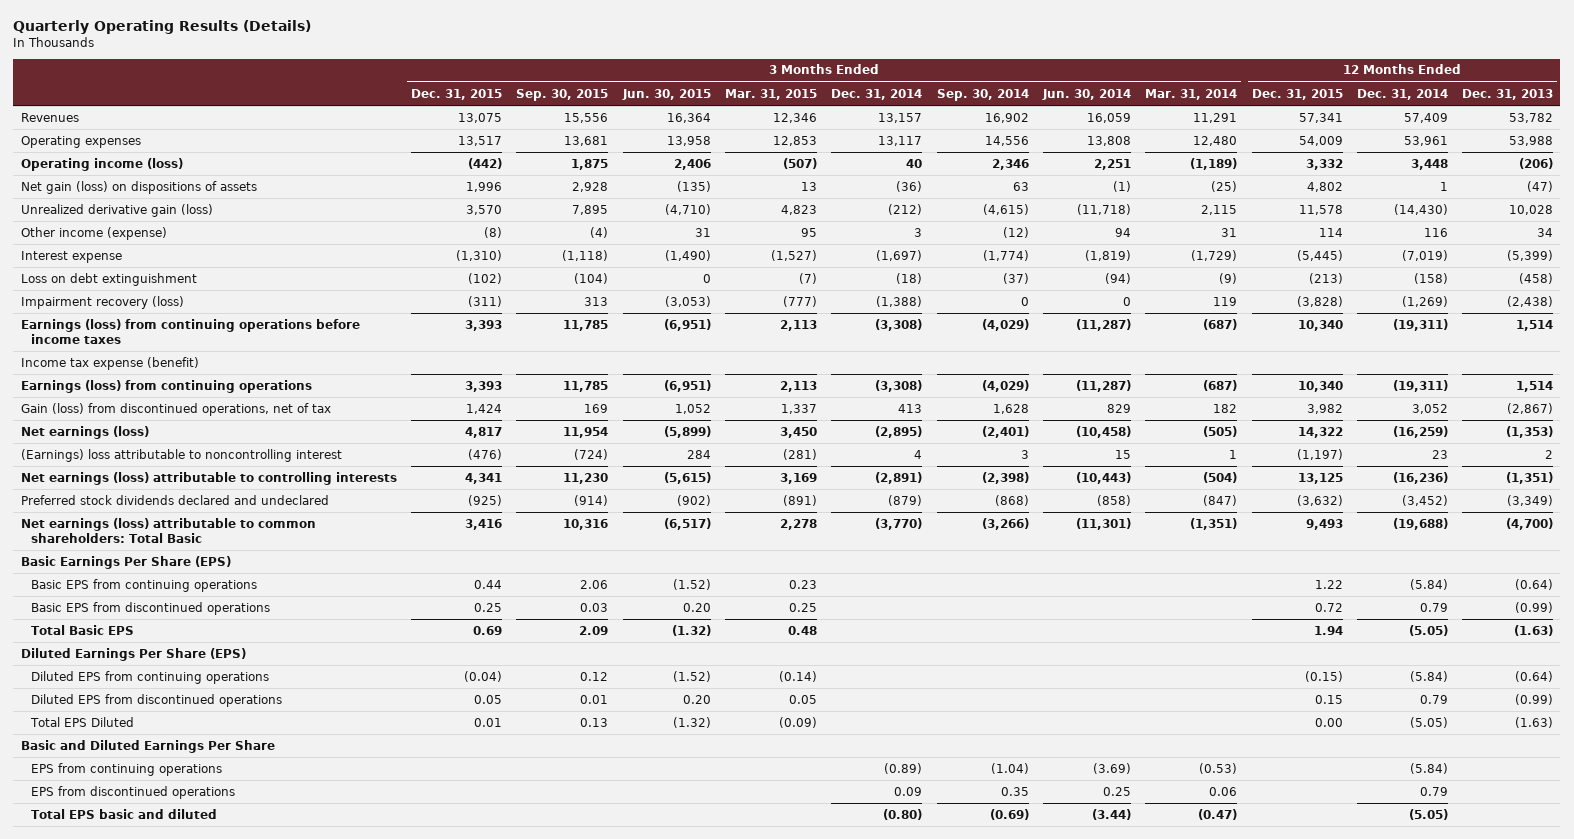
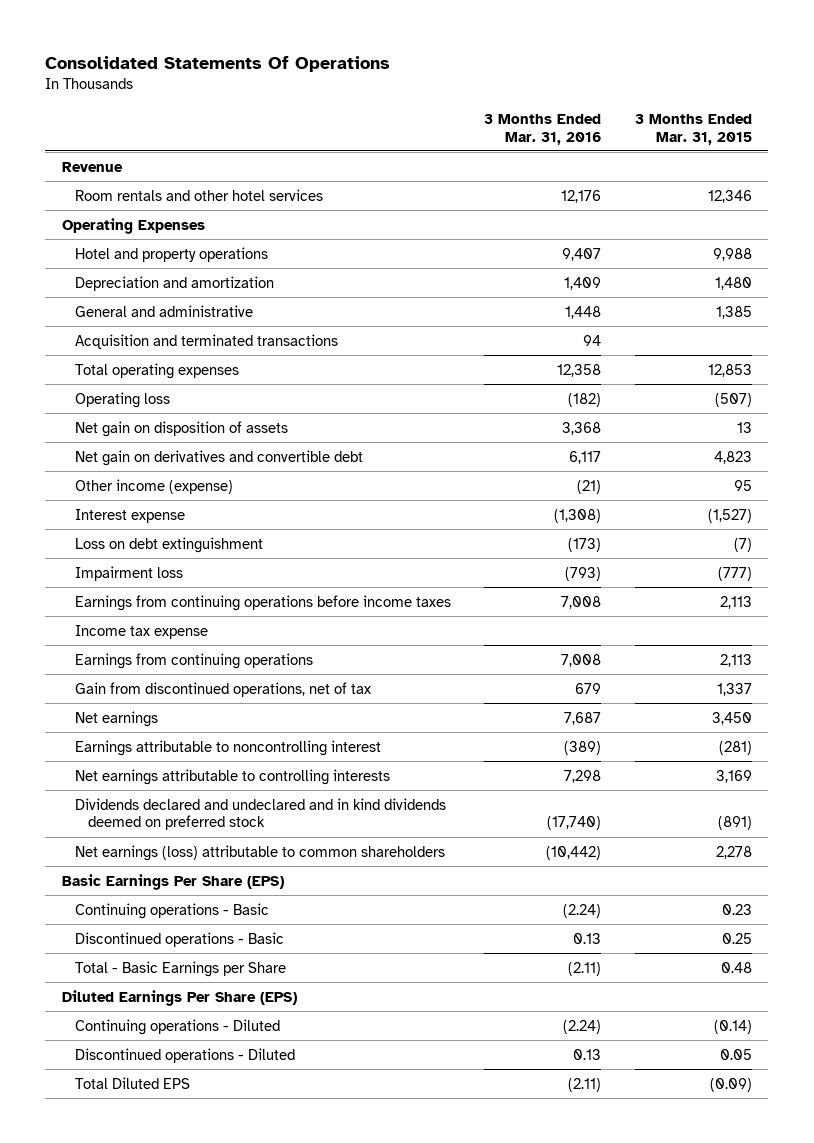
- Quarterly Operating Results (Details)
+ Consolidated Statements Of Operations
- | 3 Months Ended Dec. 31, 2015 | 3 Months Ended Sep. 30, 2015 | 3 Months Ended Jun. 30, 2015 | 3 Months Ended Mar. 31, 2015 | 3 Months Ended Dec. 31, 2014 | 3 Months Ended Sep. 30, 2014 | 3 Months Ended Jun. 30, 2014 | 3 Months Ended Mar. 31, 2014 | 12 Months Ended Dec. 31, 2015 | 12 Months Ended Dec. 31, 2014 | 12 Months Ended Dec. 31, 2013
+ | 3 Months Ended Mar. 31, 2016 | 3 Months Ended Mar. 31, 2015
- Revenues | 13,075 | 15,556 | 16,364 | 12,346 | 13,157 | 16,902 | 16,059 | 11,291 | 57,341 | 57,409 | 53,782
- Operating expenses | 13,517 | 13,681 | 13,958 | 12,853 | 13,117 | 14,556 | 13,808 | 12,480 | 54,009 | 53,961 | 53,988
- Operating income (loss) | (442) | 1,875 | 2,406 | (507) | 40 | 2,346 | 2,251 | (1,189) | 3,332 | 3,448 | (206)
- Net gain (loss) on dispositions of assets | 1,996 | 2,928 | (135) | 13 | (36) | 63 | (1) | (25) | 4,802 | 1 | (47)
- Unrealized derivative gain (loss) | 3,570 | 7,895 | (4,710) | 4,823 | (212) | (4,615) | (11,718) | 2,115 | 11,578 | (14,430) | 10,028
+ Revenue
+ Room rentals and other hotel services | 12,176 | 12,346
+ Operating Expenses
+ Hotel and property operations | 9,407 | 9,988
+ Depreciation and amortization | 1,409 | 1,480
+ General and administrative | 1,448 | 1,385
+ Acquisition and terminated transactions | 94 |
+ Total operating expenses | 12,358 | 12,853
+ Operating loss | (182) | (507)
+ Net gain on disposition of assets | 3,368 | 13
+ Net gain on derivatives and convertible debt | 6,117 | 4,823
- Impairment recovery (loss) | (311) | 313 | (3,053) | (777) | (1,388) | 0 | 0 | 119 | (3,828) | (1,269) | (2,438)
- Earnings (loss) from continuing operations before income taxes | 3,393 | 11,785 | (6,951) | 2,113 | (3,308) | (4,029) | (11,287) | (687) | 10,340 | (19,311) | 1,514
- Income tax expense (benefit)
- Earnings (loss) from continuing operations | 3,393 | 11,785 | (6,951) | 2,113 | (3,308) | (4,029) | (11,287) | (687) | 10,340 | (19,311) | 1,514
- Gain (loss) from discontinued operations, net of tax | 1,424 | 169 | 1,052 | 1,337 | 413 | 1,628 | 829 | 182 | 3,982 | 3,052 | (2,867)
- Net earnings (loss) | 4,817 | 11,954 | (5,899) | 3,450 | (2,895) | (2,401) | (10,458) | (505) | 14,322 | (16,259) | (1,353)
- (Earnings) loss attributable to noncontrolling interest | (476) | (724) | 284 | (281) | 4 | 3 | 15 | 1 | (1,197) | 23 | 2
- Net earnings (loss) attributable to controlling interests | 4,341 | 11,230 | (5,615) | 3,169 | (2,891) | (2,398) | (10,443) | (504) | 13,125 | (16,236) | (1,351)
- Preferred stock dividends declared and undeclared | (925) | (914) | (902) | (891) | (879) | (868) | (858) | (847) | (3,632) | (3,452) | (3,349)
- Net earnings (loss) attributable to common shareholders: Total Basic | 3,416 | 10,316 | (6,517) | 2,278 | (3,770) | (3,266) | (11,301) | (1,351) | 9,493 | (19,688) | (4,700)
+ Impairment loss | (793) | (777)
+ Earnings from continuing operations before income taxes | 7,008 | 2,113
+ Income tax expense
+ Earnings from continuing operations | 7,008 | 2,113
+ Gain from discontinued operations, net of tax | 679 | 1,337
+ Net earnings | 7,687 | 3,450
+ Earnings attributable to noncontrolling interest | (389) | (281)
+ Net earnings attributable to controlling interests | 7,298 | 3,169
+ Dividends declared and undeclared and in kind dividends deemed on preferred stock | (17,740) | (891)
+ Net earnings (loss) attributable to common shareholders | (10,442) | 2,278
- Basic EPS from continuing operations | 0.44 | 2.06 | (1.52) | 0.23 | | | | | 1.22 | (5.84) | (0.64)
- Basic EPS from discontinued operations | 0.25 | 0.03 | 0.20 | 0.25 | | | | | 0.72 | 0.79 | (0.99)
- Total Basic EPS | 0.69 | 2.09 | (1.32) | 0.48 | | | | | 1.94 | (5.05) | (1.63)
+ Continuing operations - Basic | (2.24) | 0.23
+ Discontinued operations - Basic | 0.13 | 0.25
+ Total - Basic Earnings per Share | (2.11) | 0.48
- Diluted EPS from continuing operations | (0.04) | 0.12 | (1.52) | (0.14) | | | | | (0.15) | (5.84) | (0.64)
- Diluted EPS from discontinued operations | 0.05 | 0.01 | 0.20 | 0.05 | | | | | 0.15 | 0.79 | (0.99)
- Total EPS Diluted | 0.01 | 0.13 | (1.32) | (0.09) | | | | | 0.00 | (5.05) | (1.63)
- Basic and Diluted Earnings Per Share
- EPS from continuing operations | | | | | (0.89) | (1.04) | (3.69) | (0.53) | | (5.84) |
- EPS from discontinued operations | | | | | 0.09 | 0.35 | 0.25 | 0.06 | | 0.79 |
- Total EPS basic and diluted | | | | | (0.80) | (0.69) | (3.44) | (0.47) | | (5.05) |
+ Continuing operations - Diluted | (2.24) | (0.14)
+ Discontinued operations - Diluted | 0.13 | 0.05
+ Total Diluted EPS | (2.11) | (0.09)

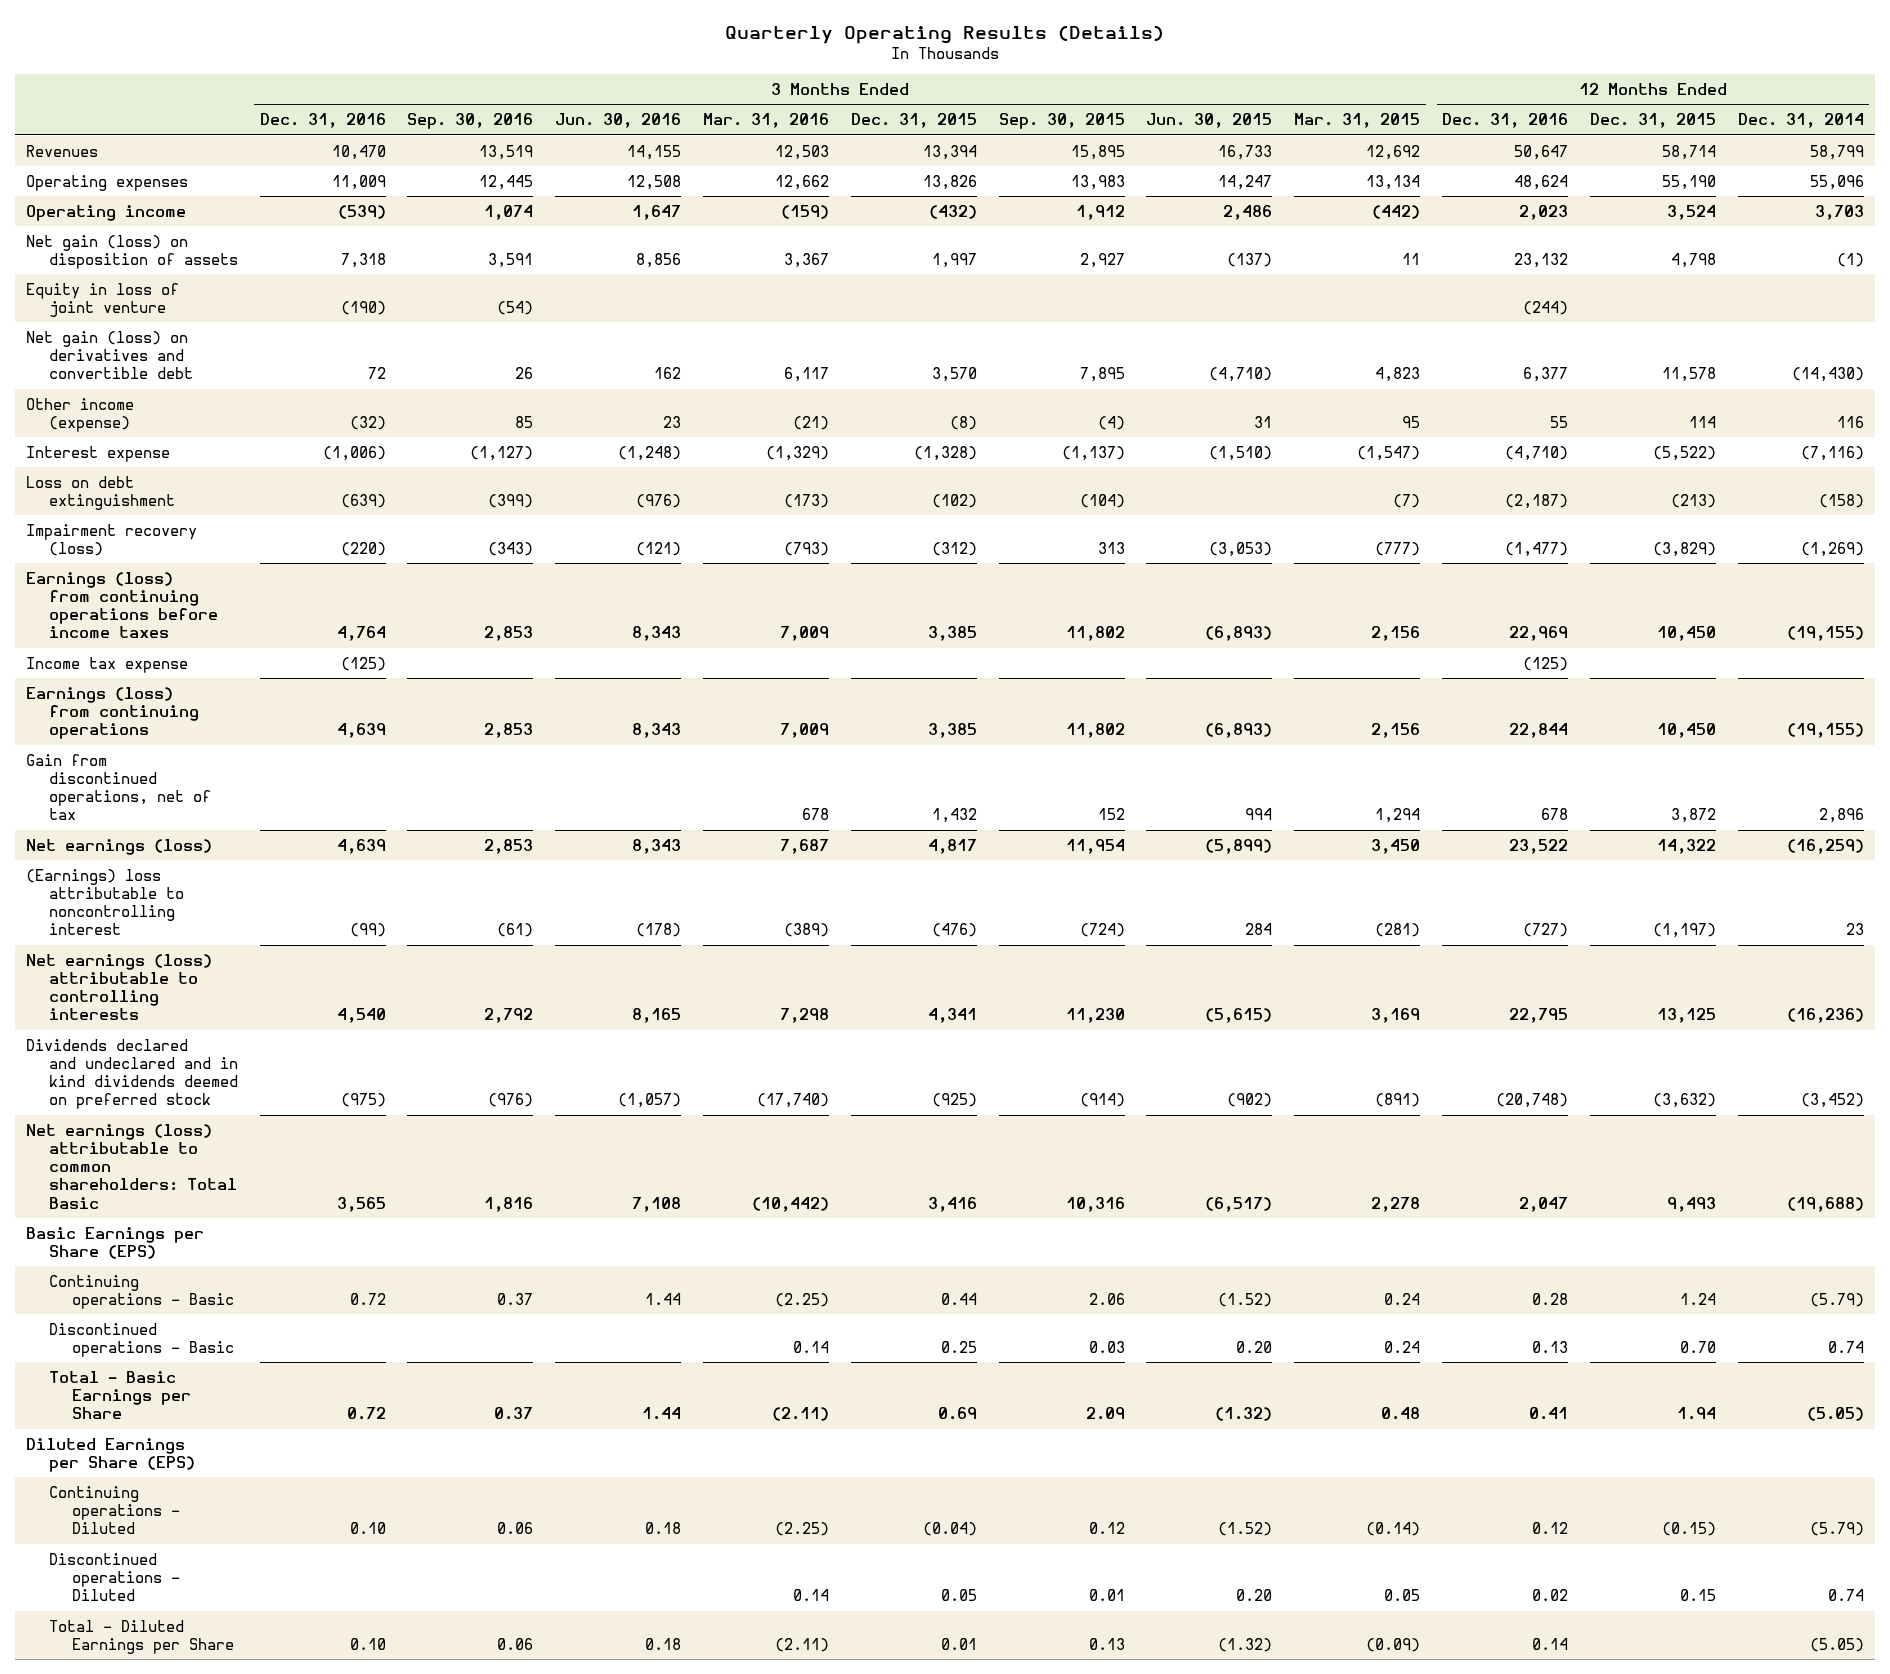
- Consolidated Statements Of Operations
+ Quarterly Operating Results (Details)
- | 3 Months Ended Mar. 31, 2016 | 3 Months Ended Mar. 31, 2015
+ | 3 Months Ended Dec. 31, 2016 | 3 Months Ended Sep. 30, 2016 | 3 Months Ended Jun. 30, 2016 | 3 Months Ended Mar. 31, 2016 | 3 Months Ended Dec. 31, 2015 | 3 Months Ended Sep. 30, 2015 | 3 Months Ended Jun. 30, 2015 | 3 Months Ended Mar. 31, 2015 | 12 Months Ended Dec. 31, 2016 | 12 Months Ended Dec. 31, 2015 | 12 Months Ended Dec. 31, 2014
- Revenue
- Room rentals and other hotel services | 12,176 | 12,346
- Operating Expenses
- Hotel and property operations | 9,407 | 9,988
- Depreciation and amortization | 1,409 | 1,480
- General and administrative | 1,448 | 1,385
- Acquisition and terminated transactions | 94 |
- Total operating expenses | 12,358 | 12,853
- Operating loss | (182) | (507)
- Net gain on disposition of assets | 3,368 | 13
- Net gain on derivatives and convertible debt | 6,117 | 4,823
+ Revenues | 10,470 | 13,519 | 14,155 | 12,503 | 13,394 | 15,895 | 16,733 | 12,692 | 50,647 | 58,714 | 58,799
+ Operating expenses | 11,009 | 12,445 | 12,508 | 12,662 | 13,826 | 13,983 | 14,247 | 13,134 | 48,624 | 55,190 | 55,096
+ Operating income | (539) | 1,074 | 1,647 | (159) | (432) | 1,912 | 2,486 | (442) | 2,023 | 3,524 | 3,703
+ Net gain (loss) on disposition of assets | 7,318 | 3,591 | 8,856 | 3,367 | 1,997 | 2,927 | (137) | 11 | 23,132 | 4,798 | (1)
+ Equity in loss of joint venture | (190) | (54) | | | | | | | (244) | |
+ Net gain (loss) on derivatives and convertible debt | 72 | 26 | 162 | 6,117 | 3,570 | 7,895 | (4,710) | 4,823 | 6,377 | 11,578 | (14,430)
- Interest expense | (1,308) | (1,527)
+ Interest expense | (1,006) | (1,127) | (1,248) | (1,329) | (1,328) | (1,137) | (1,510) | (1,547) | (4,710) | (5,522) | (7,116)
- Impairment loss | (793) | (777)
- Earnings from continuing operations before income taxes | 7,008 | 2,113
+ Impairment recovery (loss) | (220) | (343) | (121) | (793) | (312) | 313 | (3,053) | (777) | (1,477) | (3,829) | (1,269)
+ Earnings (loss) from continuing operations before income taxes | 4,764 | 2,853 | 8,343 | 7,009 | 3,385 | 11,802 | (6,893) | 2,156 | 22,969 | 10,450 | (19,155)
- Earnings from continuing operations | 7,008 | 2,113
- Gain from discontinued operations, net of tax | 679 | 1,337
- Net earnings | 7,687 | 3,450
- Earnings attributable to noncontrolling interest | (389) | (281)
- Net earnings attributable to controlling interests | 7,298 | 3,169
+ Earnings (loss) from continuing operations | 4,639 | 2,853 | 8,343 | 7,009 | 3,385 | 11,802 | (6,893) | 2,156 | 22,844 | 10,450 | (19,155)
+ Gain from discontinued operations, net of tax | | | | 678 | 1,432 | 152 | 994 | 1,294 | 678 | 3,872 | 2,896
+ Net earnings (loss) | 4,639 | 2,853 | 8,343 | 7,687 | 4,817 | 11,954 | (5,899) | 3,450 | 23,522 | 14,322 | (16,259)
+ (Earnings) loss attributable to noncontrolling interest | (99) | (61) | (178) | (389) | (476) | (724) | 284 | (281) | (727) | (1,197) | 23
+ Net earnings (loss) attributable to controlling interests | 4,540 | 2,792 | 8,165 | 7,298 | 4,341 | 11,230 | (5,615) | 3,169 | 22,795 | 13,125 | (16,236)
- Net earnings (loss) attributable to common shareholders | (10,442) | 2,278
- Basic Earnings Per Share (EPS)
- Continuing operations - Basic | (2.24) | 0.23
- Discontinued operations - Basic | 0.13 | 0.25
+ Net earnings (loss) attributable to common shareholders: Total Basic | 3,565 | 1,816 | 7,108 | (10,442) | 3,416 | 10,316 | (6,517) | 2,278 | 2,047 | 9,493 | (19,688)
+ Basic Earnings per Share (EPS)
+ Continuing operations - Basic | 0.72 | 0.37 | 1.44 | (2.25) | 0.44 | 2.06 | (1.52) | 0.24 | 0.28 | 1.24 | (5.79)
+ Discontinued operations - Basic | | | | 0.14 | 0.25 | 0.03 | 0.20 | 0.24 | 0.13 | 0.70 | 0.74
- Diluted Earnings Per Share (EPS)
- Continuing operations - Diluted | (2.24) | (0.14)
- Discontinued operations - Diluted | 0.13 | 0.05
- Total Diluted EPS | (2.11) | (0.09)
+ Diluted Earnings per Share (EPS)
+ Continuing operations - Diluted | 0.10 | 0.06 | 0.18 | (2.25) | (0.04) | 0.12 | (1.52) | (0.14) | 0.12 | (0.15) | (5.79)
+ Discontinued operations - Diluted | | | | 0.14 | 0.05 | 0.01 | 0.20 | 0.05 | 0.02 | 0.15 | 0.74
+ Total - Diluted Earnings per Share | 0.10 | 0.06 | 0.18 | (2.11) | 0.01 | 0.13 | (1.32) | (0.09) | 0.14 | | (5.05)

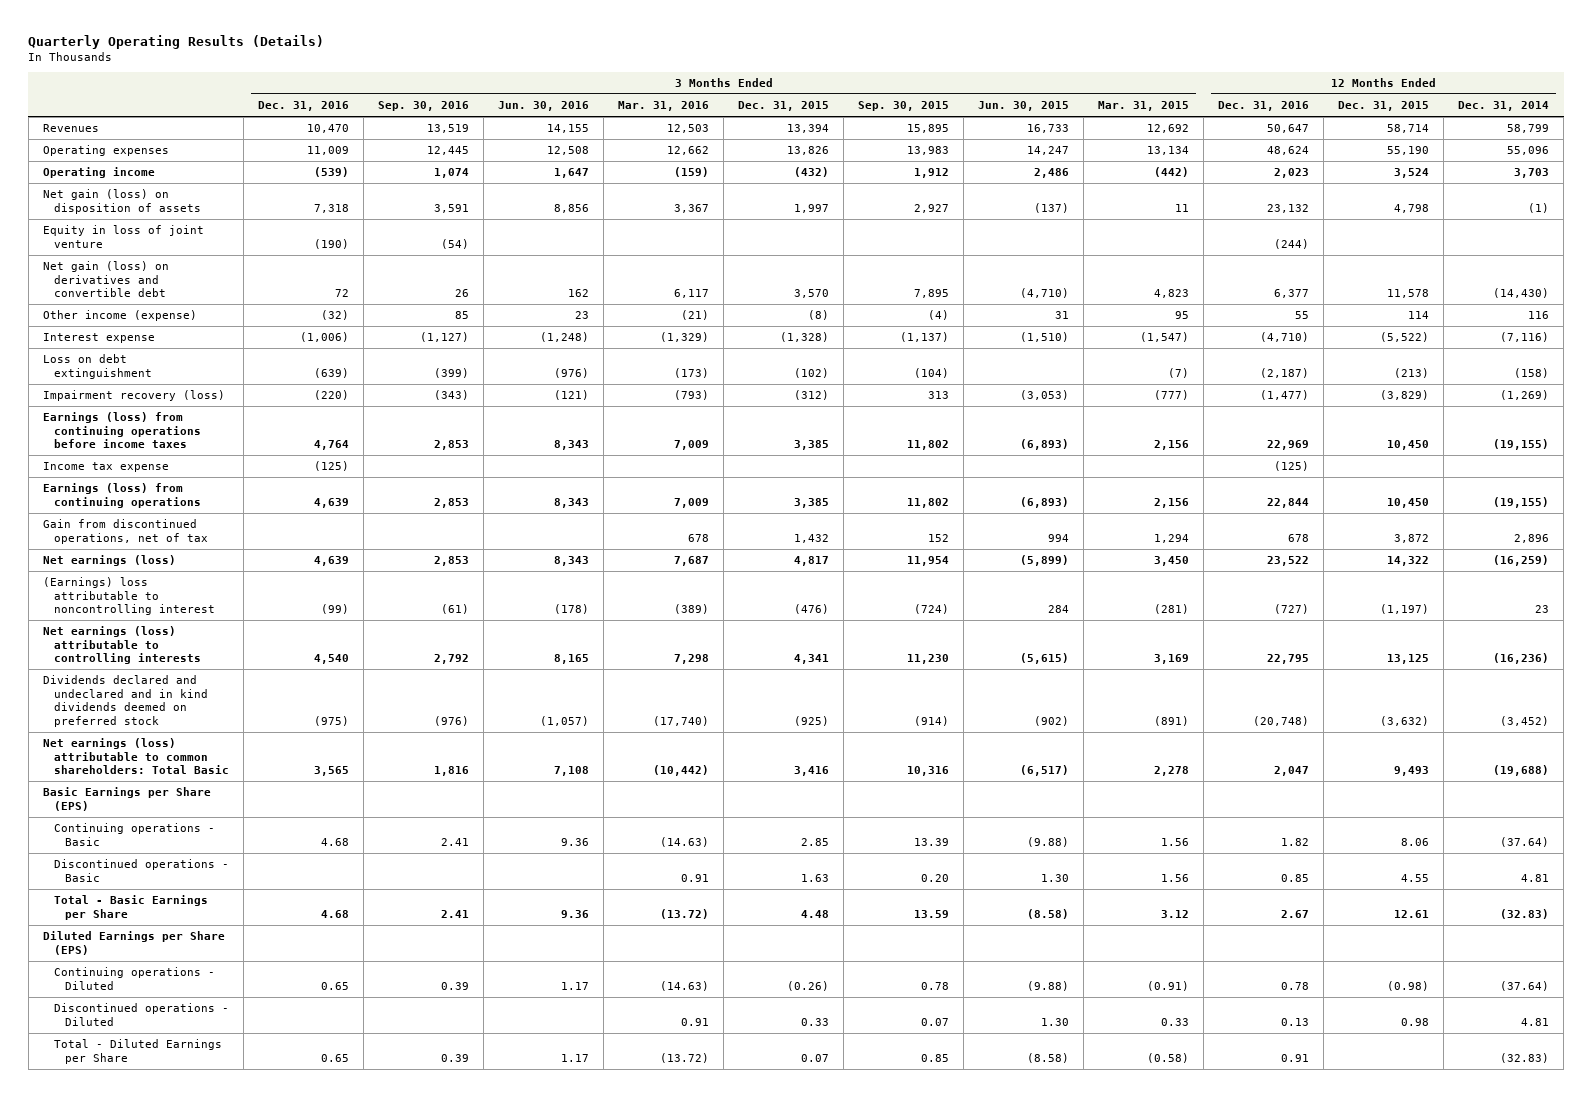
- Continuing operations - Basic | 0.72 | 0.37 | 1.44 | (2.25) | 0.44 | 2.06 | (1.52) | 0.24 | 0.28 | 1.24 | (5.79)
- Discontinued operations - Basic | | | | 0.14 | 0.25 | 0.03 | 0.20 | 0.24 | 0.13 | 0.70 | 0.74
- Total - Basic Earnings per Share | 0.72 | 0.37 | 1.44 | (2.11) | 0.69 | 2.09 | (1.32) | 0.48 | 0.41 | 1.94 | (5.05)
+ Continuing operations - Basic | 4.68 | 2.41 | 9.36 | (14.63) | 2.85 | 13.39 | (9.88) | 1.56 | 1.82 | 8.06 | (37.64)
+ Discontinued operations - Basic | | | | 0.91 | 1.63 | 0.20 | 1.30 | 1.56 | 0.85 | 4.55 | 4.81
+ Total - Basic Earnings per Share | 4.68 | 2.41 | 9.36 | (13.72) | 4.48 | 13.59 | (8.58) | 3.12 | 2.67 | 12.61 | (32.83)
- Continuing operations - Diluted | 0.10 | 0.06 | 0.18 | (2.25) | (0.04) | 0.12 | (1.52) | (0.14) | 0.12 | (0.15) | (5.79)
- Discontinued operations - Diluted | | | | 0.14 | 0.05 | 0.01 | 0.20 | 0.05 | 0.02 | 0.15 | 0.74
- Total - Diluted Earnings per Share | 0.10 | 0.06 | 0.18 | (2.11) | 0.01 | 0.13 | (1.32) | (0.09) | 0.14 | | (5.05)
+ Continuing operations - Diluted | 0.65 | 0.39 | 1.17 | (14.63) | (0.26) | 0.78 | (9.88) | (0.91) | 0.78 | (0.98) | (37.64)
+ Discontinued operations - Diluted | | | | 0.91 | 0.33 | 0.07 | 1.30 | 0.33 | 0.13 | 0.98 | 4.81
+ Total - Diluted Earnings per Share | 0.65 | 0.39 | 1.17 | (13.72) | 0.07 | 0.85 | (8.58) | (0.58) | 0.91 | | (32.83)

